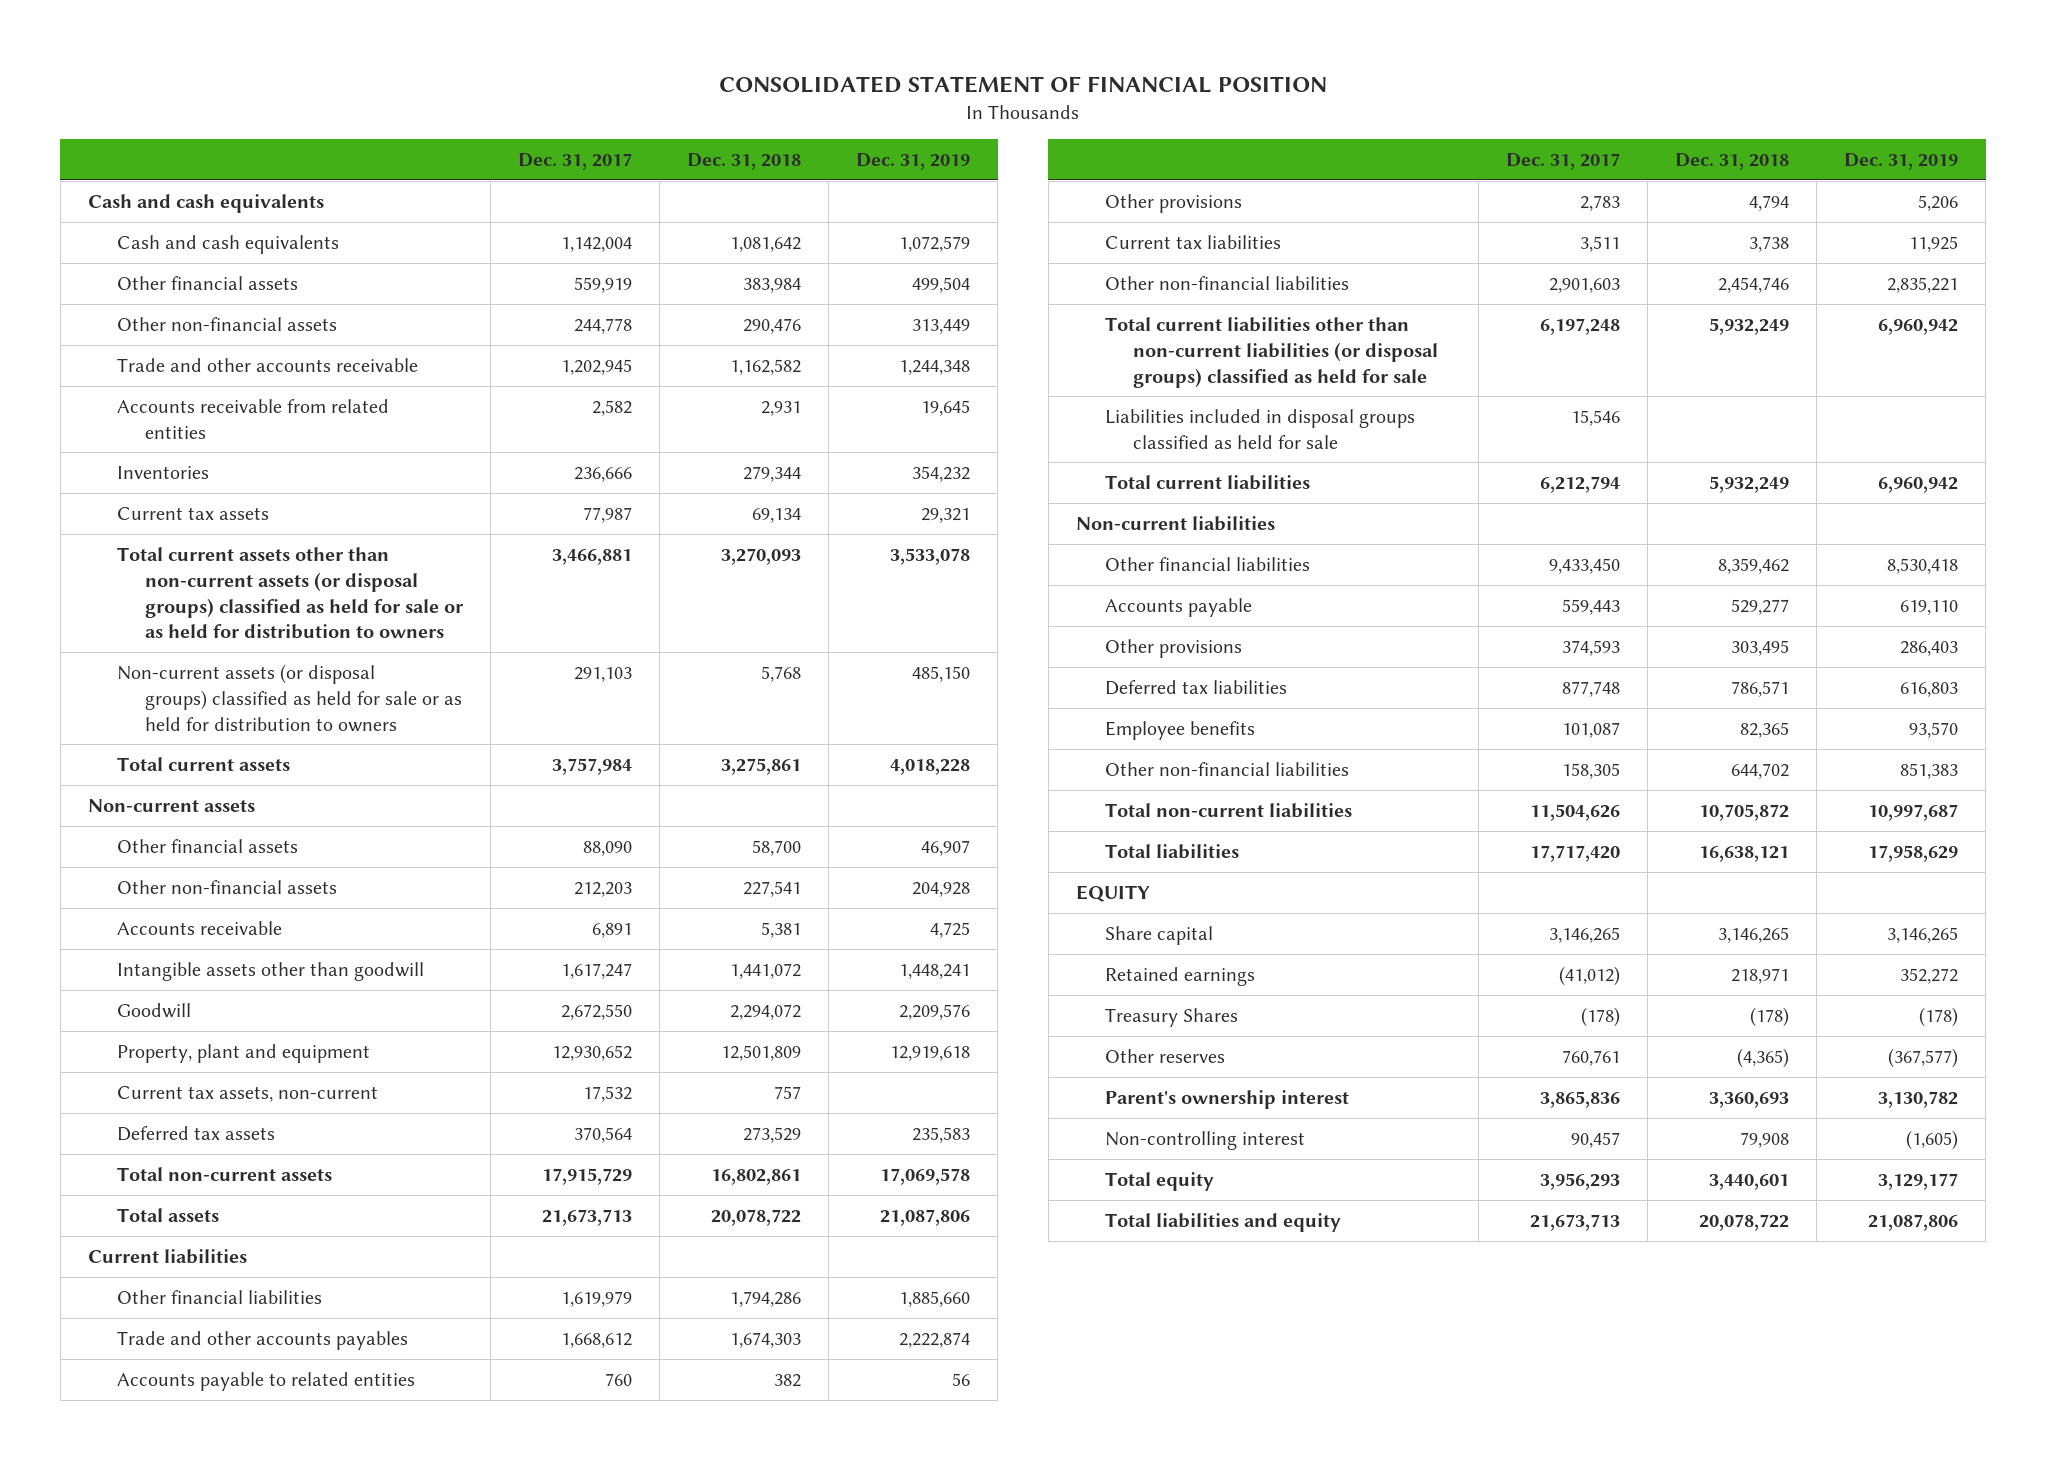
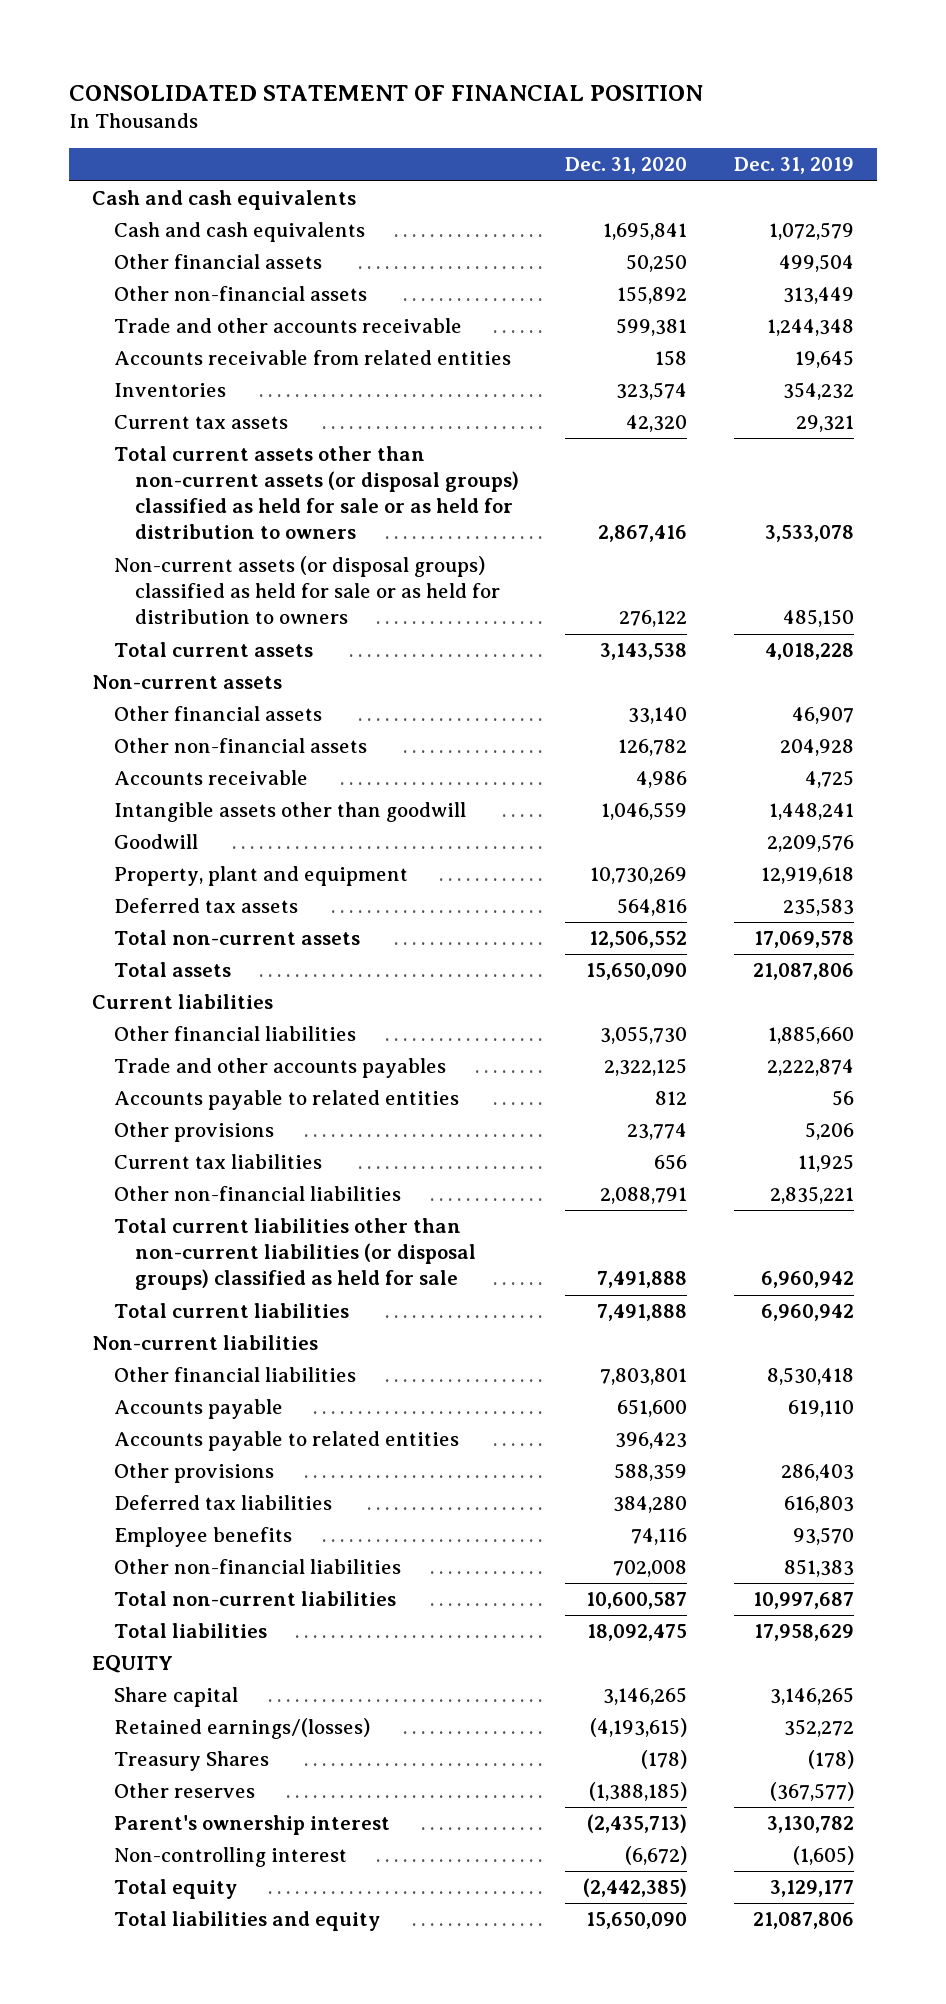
- | Dec. 31, 2017 | Dec. 31, 2018 | Dec. 31, 2019
+ | Dec. 31, 2020 | Dec. 31, 2019
- Current tax assets, non-current | 17,532 | 757 |
- Liabilities included in disposal groups classified as held for sale | 15,546 | |
+ Accounts payable to related entities | 396,423 |
- Retained earnings | (41,012) | 218,971 | 352,272
+ Retained earnings/(losses) | (4,193,615) | 352,272

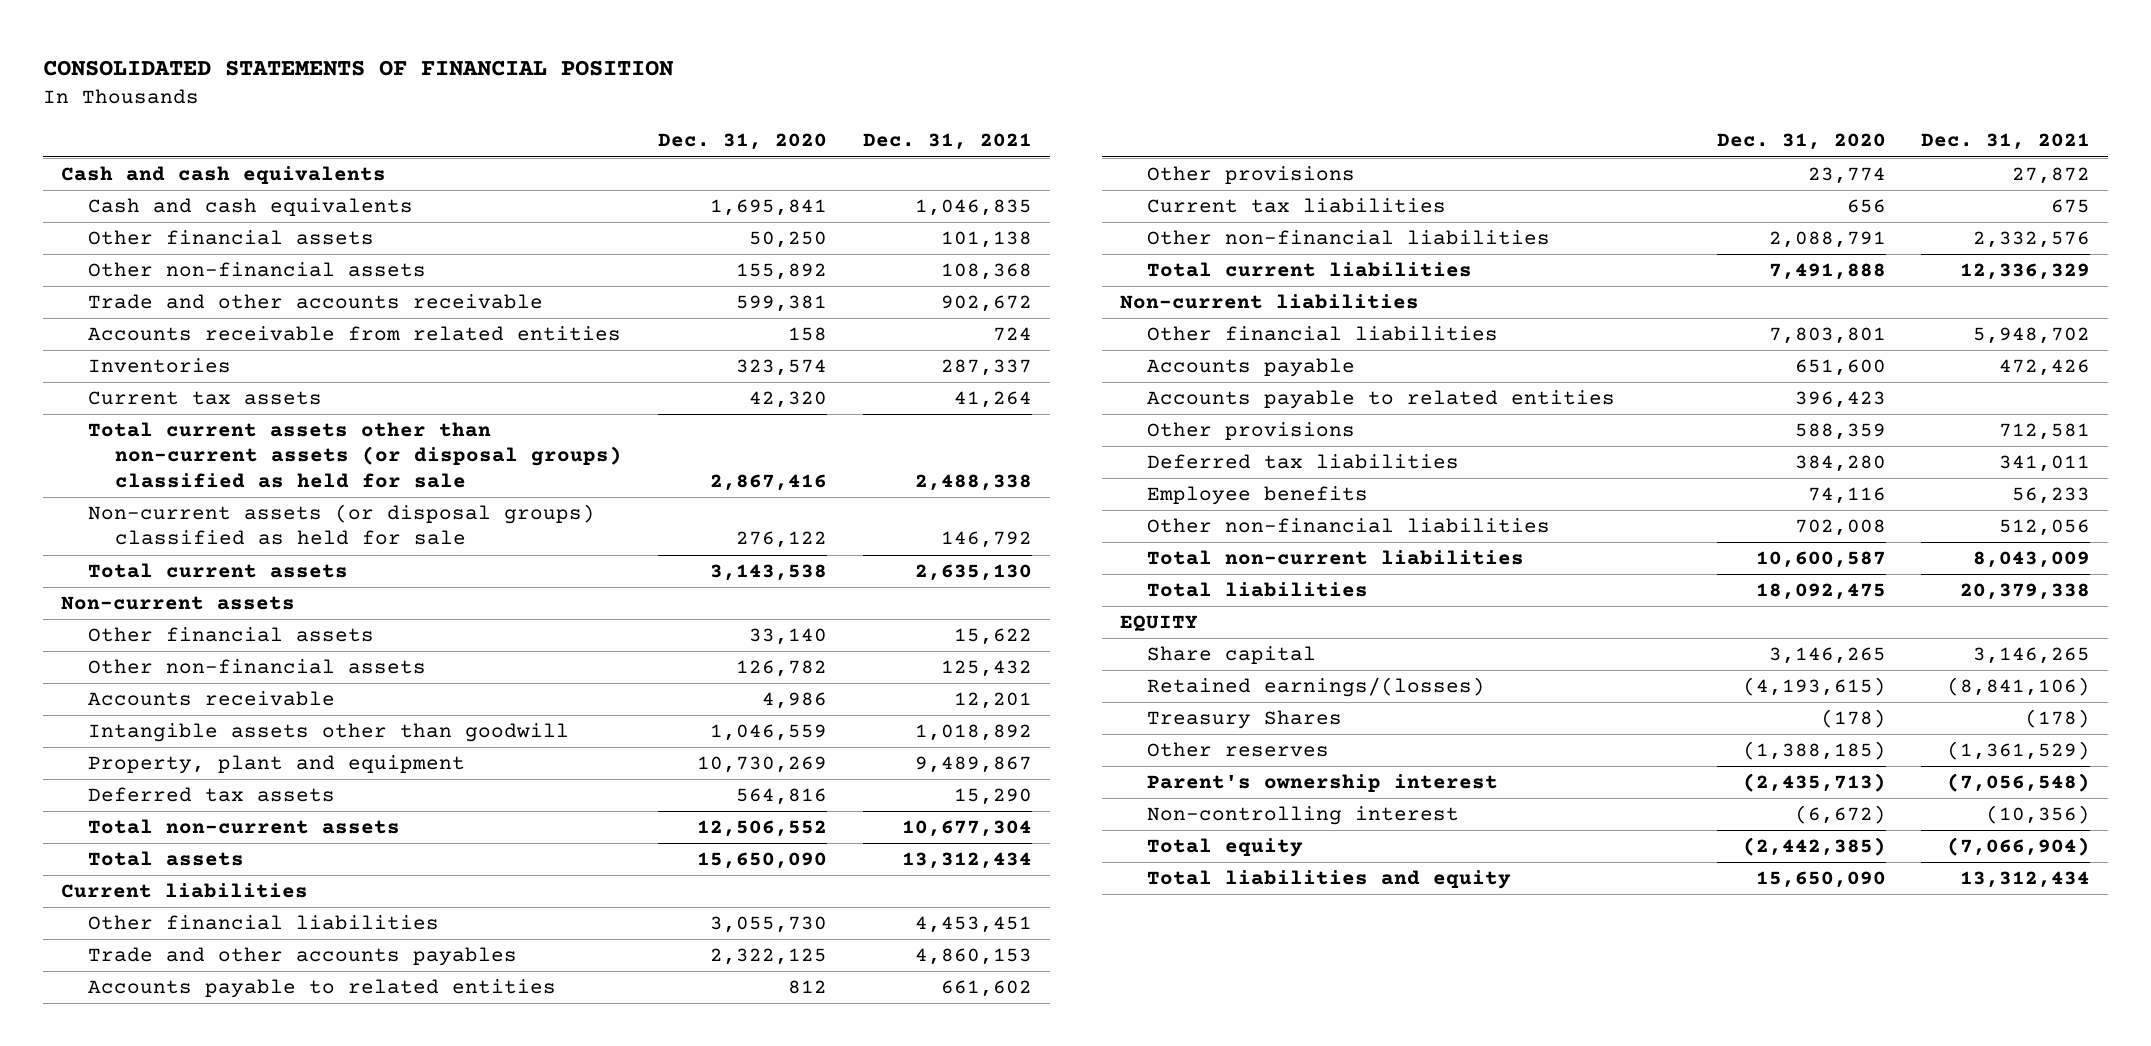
- CONSOLIDATED STATEMENT OF FINANCIAL POSITION
+ CONSOLIDATED STATEMENTS OF FINANCIAL POSITION
- | Dec. 31, 2020 | Dec. 31, 2019
+ | Dec. 31, 2020 | Dec. 31, 2021
- Total current assets other than non-current assets (or disposal groups) classified as held for sale or as held for distribution to owners | 2,867,416 | 3,533,078
- Non-current assets (or disposal groups) classified as held for sale or as held for distribution to owners | 276,122 | 485,150
+ Total current assets other than non-current assets (or disposal groups) classified as held for sale | 2,867,416 | 2,488,338
+ Non-current assets (or disposal groups) classified as held for sale | 276,122 | 146,792
- Goodwill | | 2,209,576
- Total current liabilities other than non-current liabilities (or disposal groups) classified as held for sale | 7,491,888 | 6,960,942

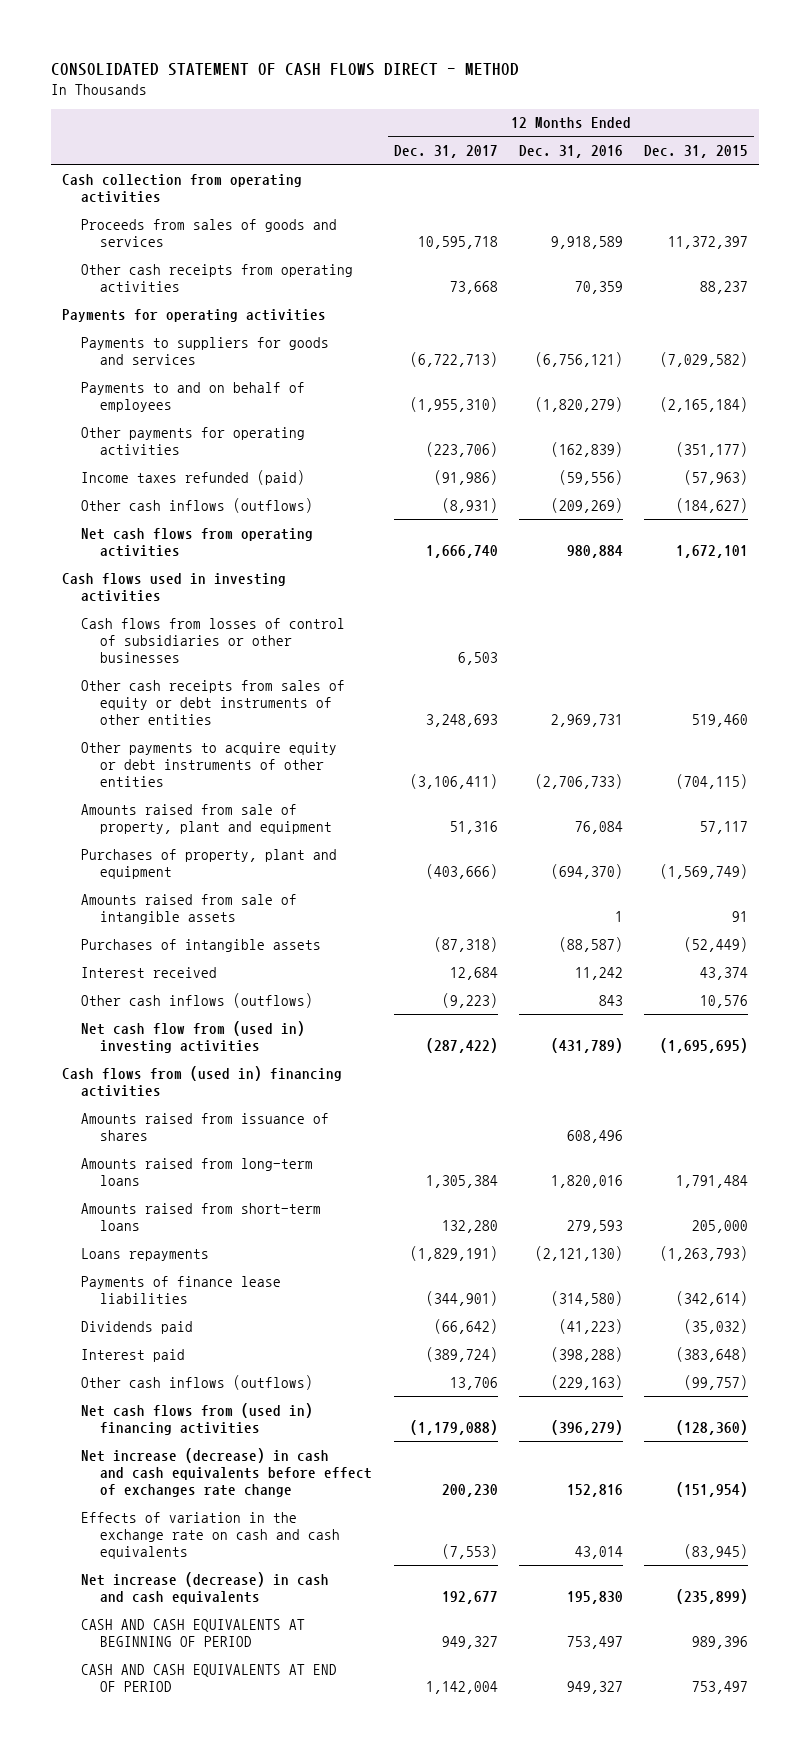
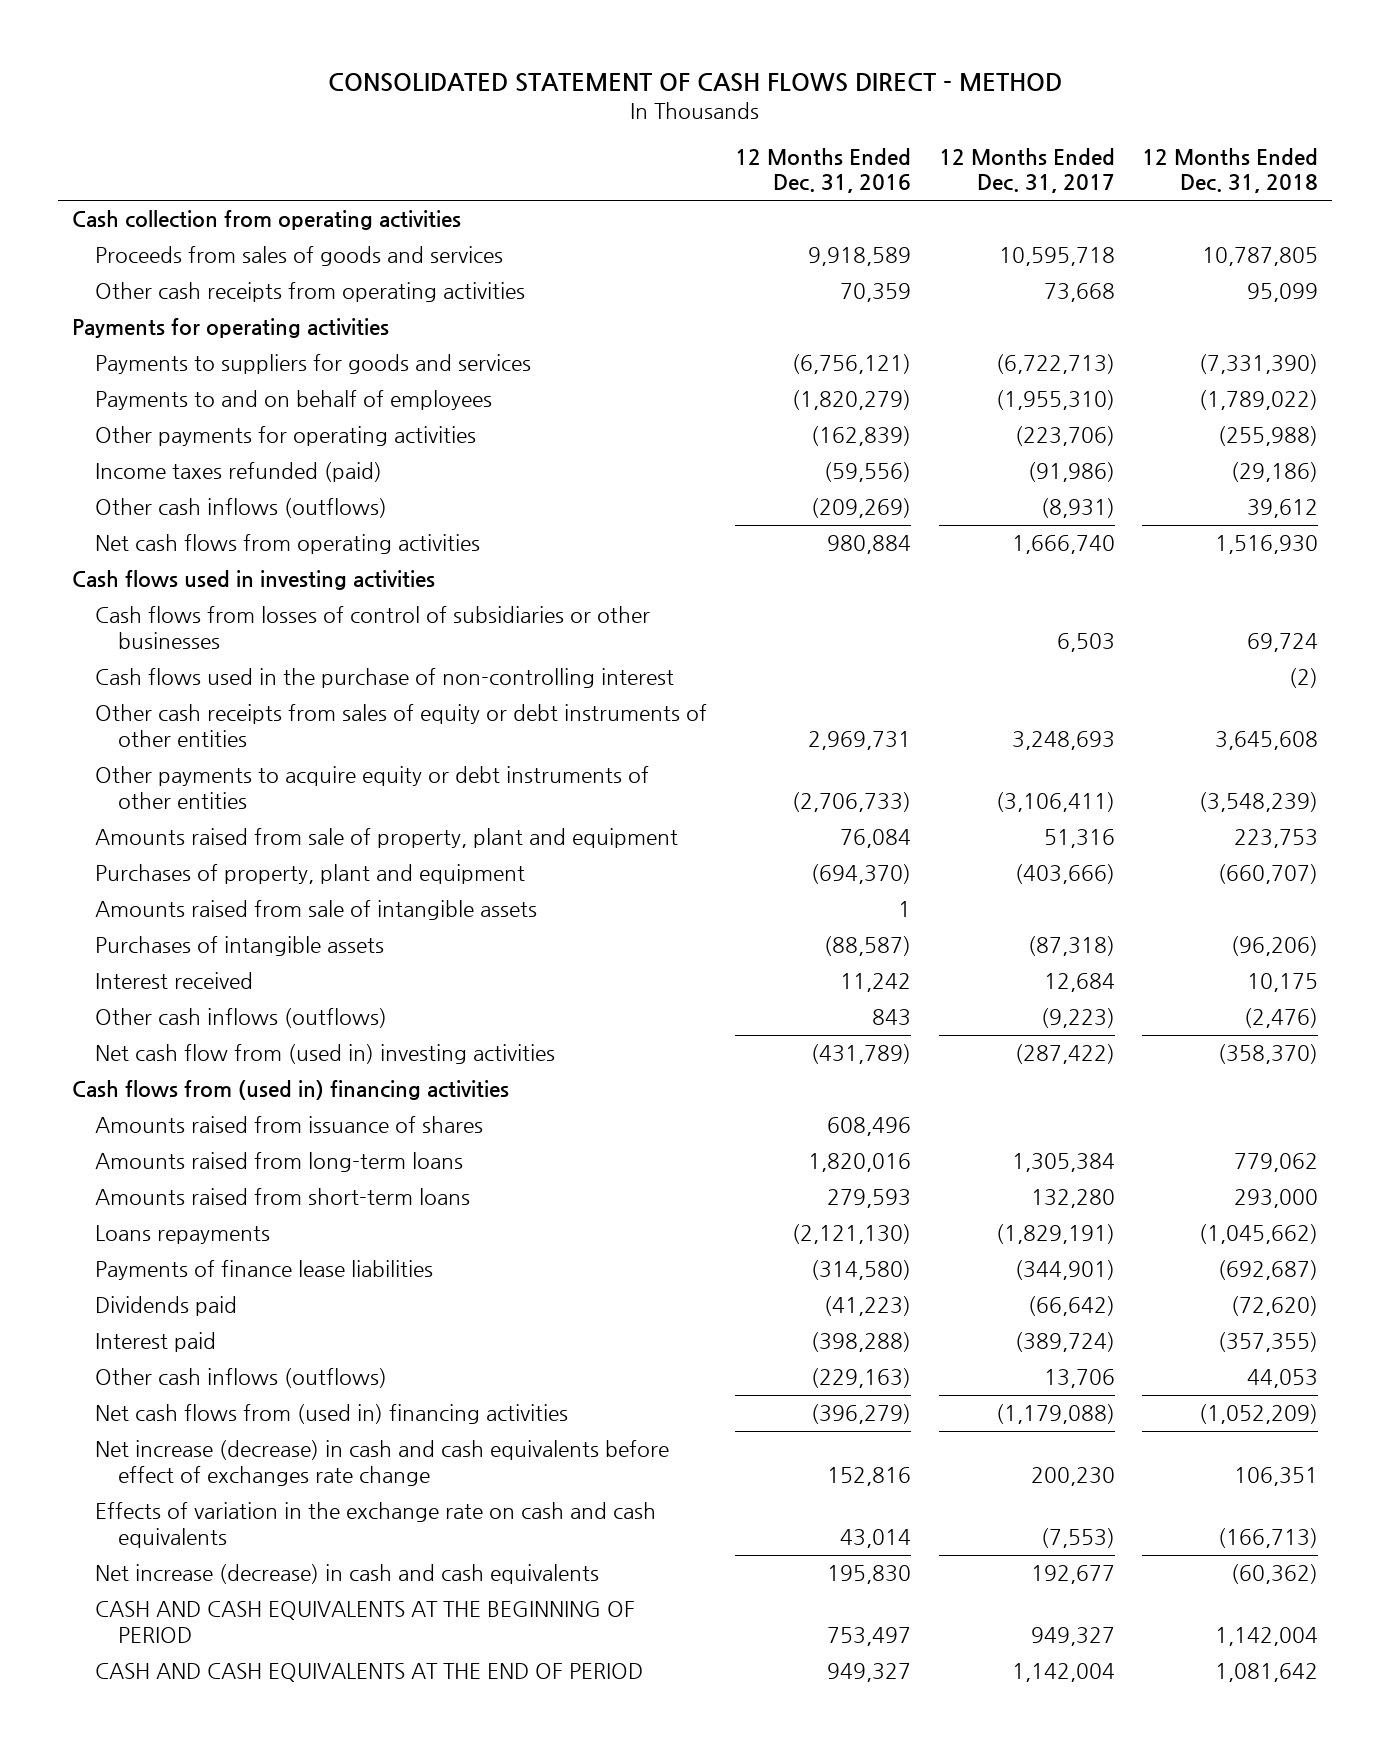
- | 12 Months Ended Dec. 31, 2017 | 12 Months Ended Dec. 31, 2016 | 12 Months Ended Dec. 31, 2015
+ | 12 Months Ended Dec. 31, 2016 | 12 Months Ended Dec. 31, 2017 | 12 Months Ended Dec. 31, 2018
+ Cash flows used in the purchase of non-controlling interest | | | (2)
- CASH AND CASH EQUIVALENTS AT BEGINNING OF PERIOD | 949,327 | 753,497 | 989,396
- CASH AND CASH EQUIVALENTS AT END OF PERIOD | 1,142,004 | 949,327 | 753,497
+ CASH AND CASH EQUIVALENTS AT THE BEGINNING OF PERIOD | 753,497 | 949,327 | 1,142,004
+ CASH AND CASH EQUIVALENTS AT THE END OF PERIOD | 949,327 | 1,142,004 | 1,081,642

